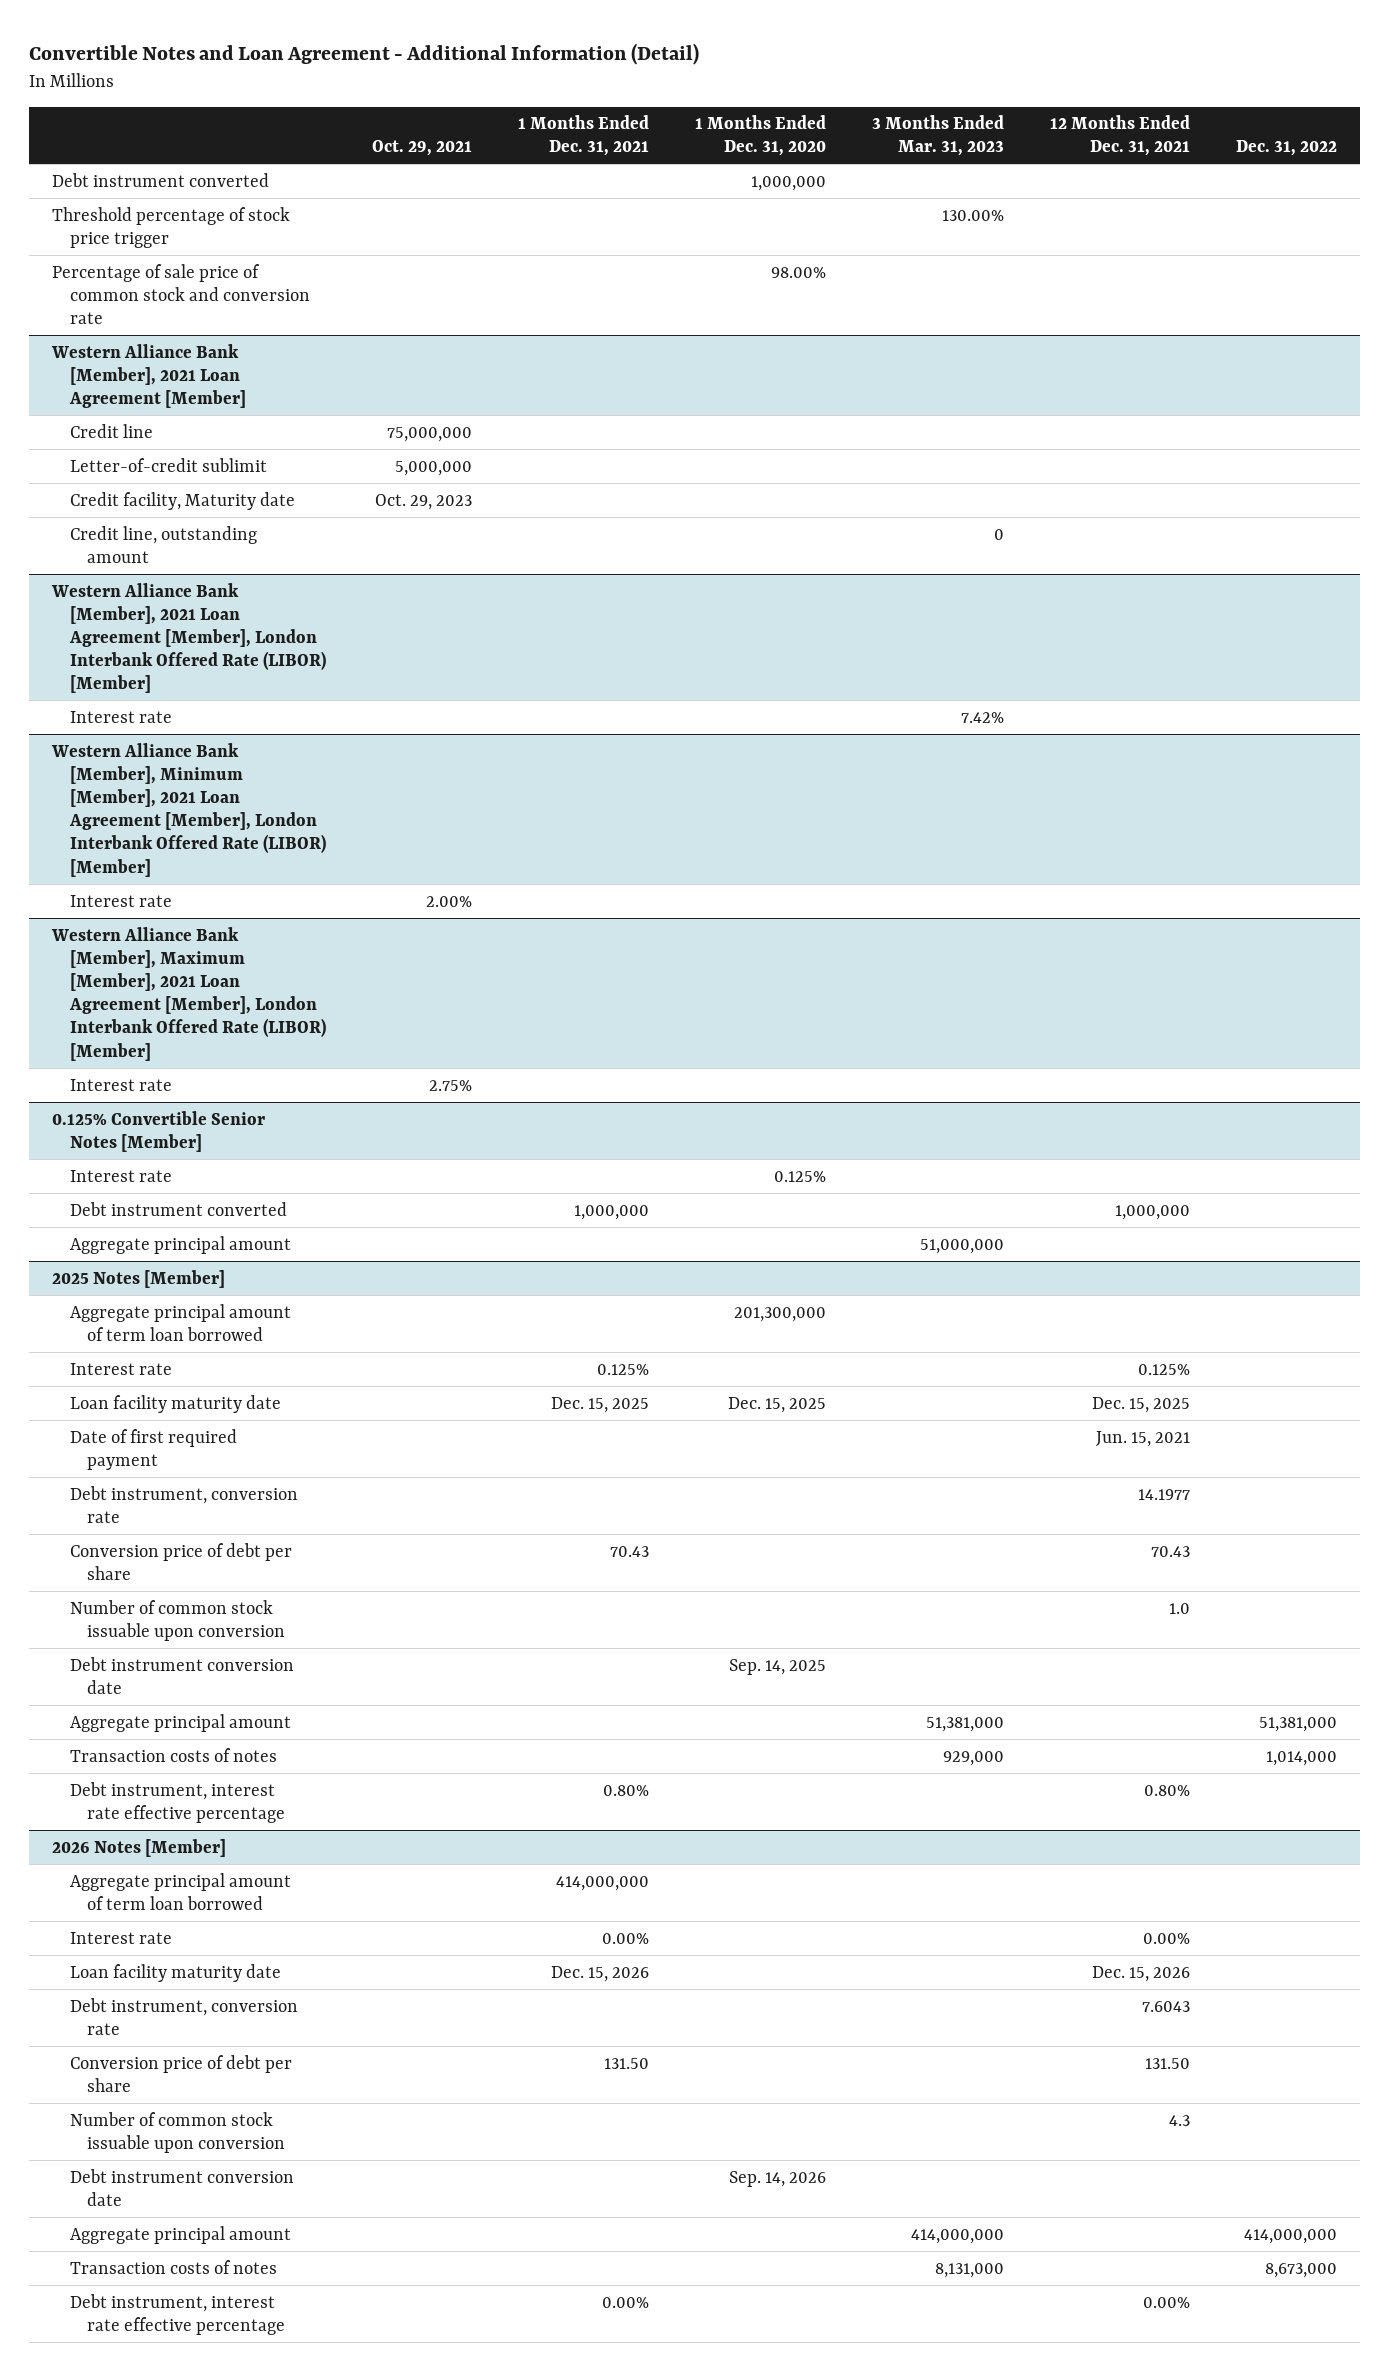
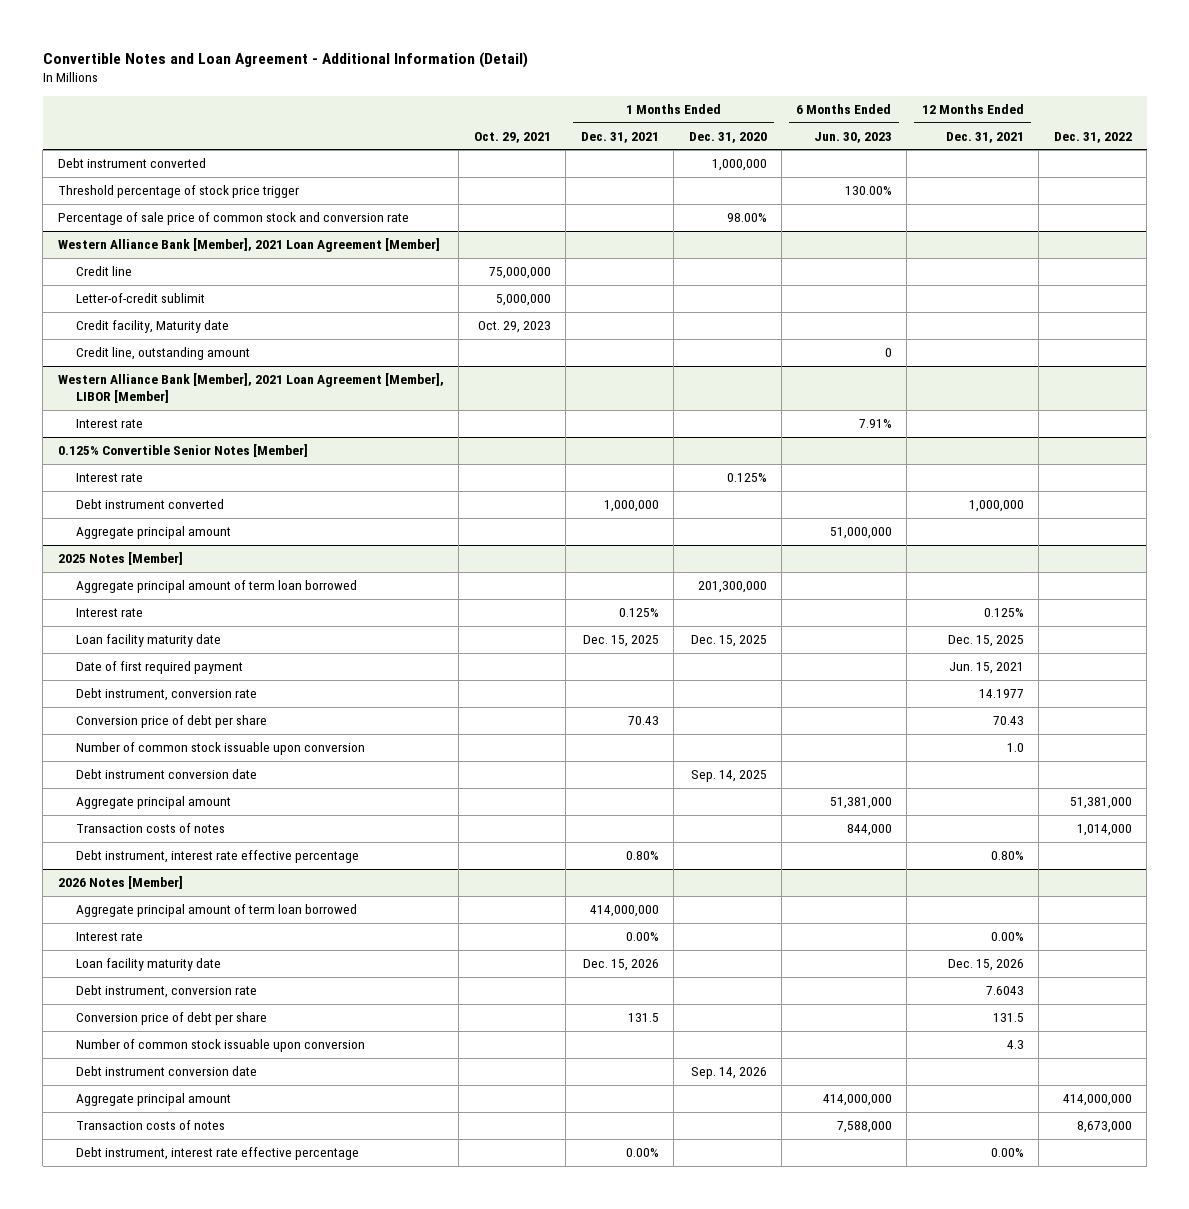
- | Oct. 29, 2021 | 1 Months Ended Dec. 31, 2021 | 1 Months Ended Dec. 31, 2020 | 3 Months Ended Mar. 31, 2023 | 12 Months Ended Dec. 31, 2021 | Dec. 31, 2022
+ | Oct. 29, 2021 | 1 Months Ended Dec. 31, 2021 | 1 Months Ended Dec. 31, 2020 | 6 Months Ended Jun. 30, 2023 | 12 Months Ended Dec. 31, 2021 | Dec. 31, 2022
- Western Alliance Bank [Member], 2021 Loan Agreement [Member], London Interbank Offered Rate (LIBOR) [Member]
+ Western Alliance Bank [Member], 2021 Loan Agreement [Member], LIBOR [Member]
- Western Alliance Bank [Member], Minimum [Member], 2021 Loan Agreement [Member], London Interbank Offered Rate (LIBOR) [Member]
- Interest rate | 2.00% | | | | |
- Western Alliance Bank [Member], Maximum [Member], 2021 Loan Agreement [Member], London Interbank Offered Rate (LIBOR) [Member]
- Interest rate | 2.75% | | | | |
@ 2026 Notes [Member]
- Conversion price of debt per share | | 131.50 | | | 131.50 |
+ Conversion price of debt per share | | 131.5 | | | 131.5 |

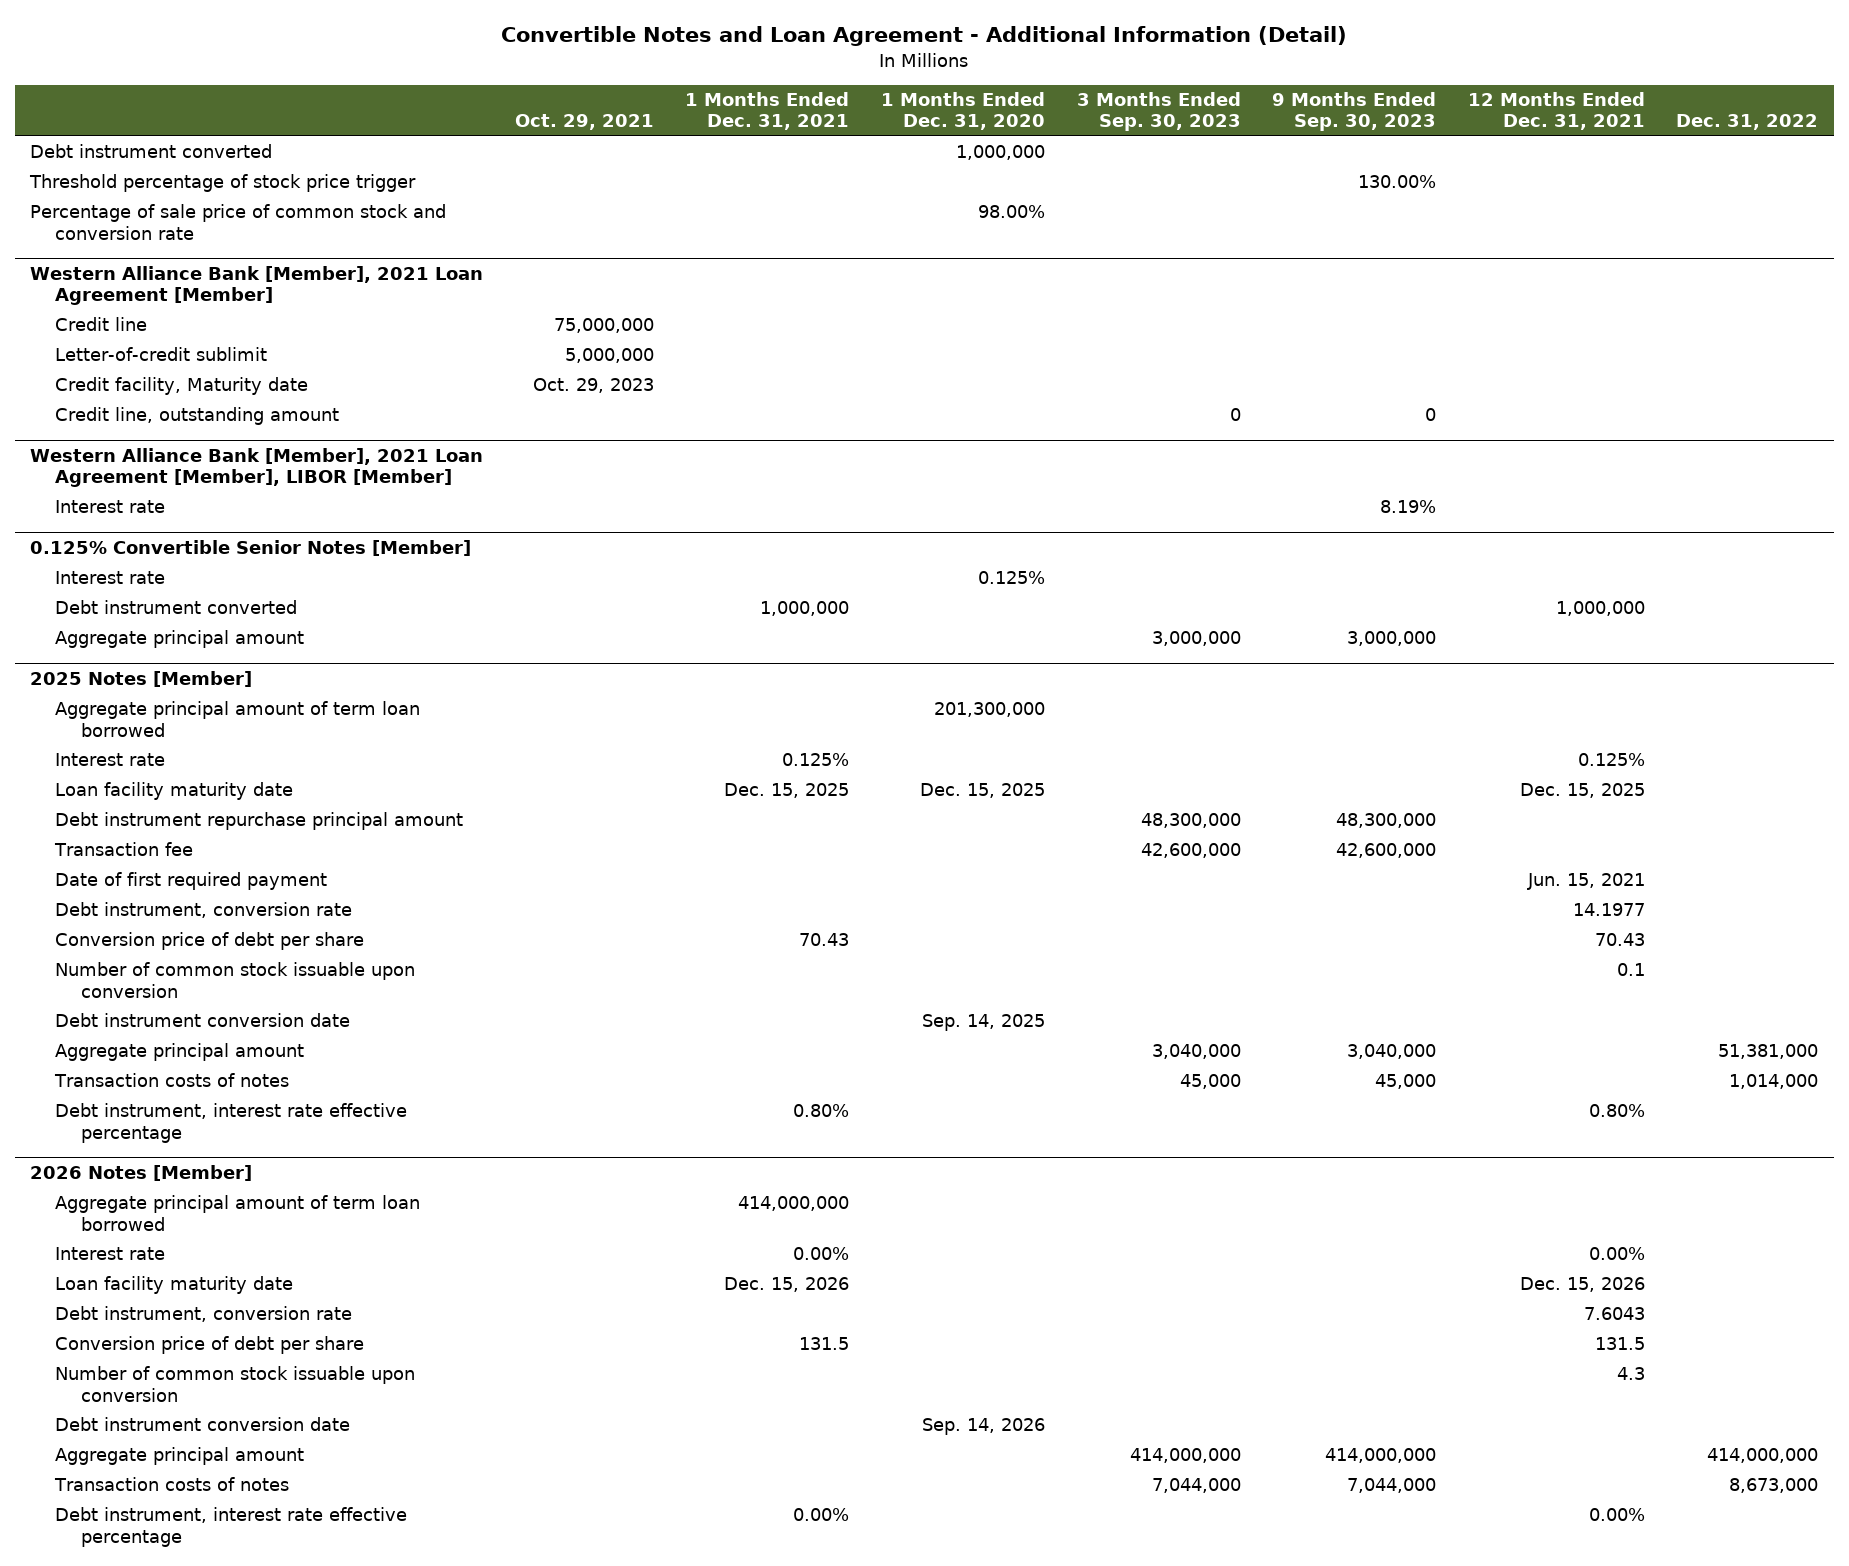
- | Oct. 29, 2021 | 1 Months Ended Dec. 31, 2021 | 1 Months Ended Dec. 31, 2020 | 6 Months Ended Jun. 30, 2023 | 12 Months Ended Dec. 31, 2021 | Dec. 31, 2022
+ | Oct. 29, 2021 | 1 Months Ended Dec. 31, 2021 | 1 Months Ended Dec. 31, 2020 | 3 Months Ended Sep. 30, 2023 | 9 Months Ended Sep. 30, 2023 | 12 Months Ended Dec. 31, 2021 | Dec. 31, 2022
@ 2025 Notes [Member]
+ Debt instrument repurchase principal amount | | | | 48,300,000 | 48,300,000 | |
+ Transaction fee | | | | 42,600,000 | 42,600,000 | |
- Number of common stock issuable upon conversion | | | | | 1.0 |
+ Number of common stock issuable upon conversion | | | | | | 0.1 |

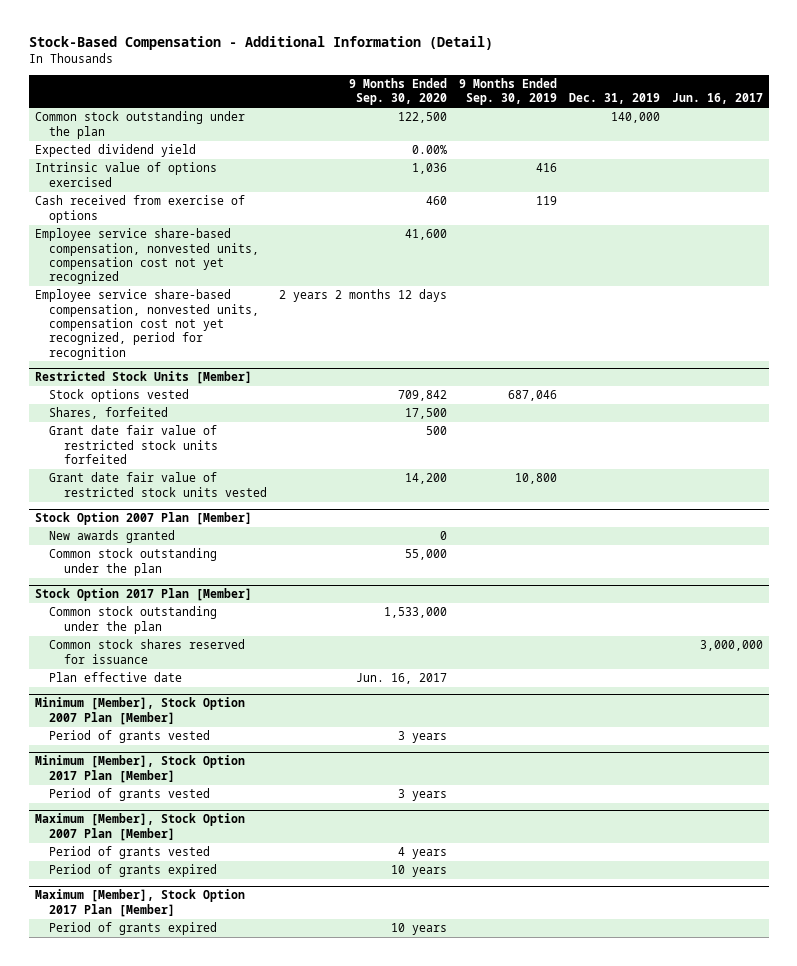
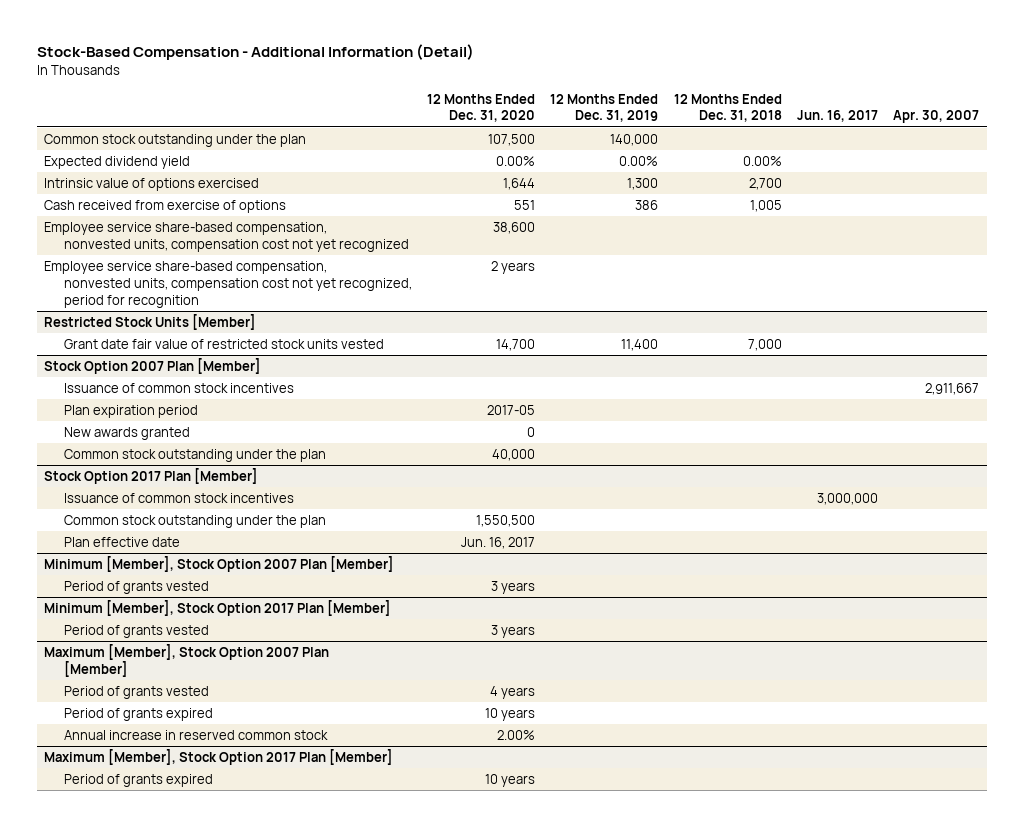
- | 9 Months Ended Sep. 30, 2020 | 9 Months Ended Sep. 30, 2019 | Dec. 31, 2019 | Jun. 16, 2017
+ | 12 Months Ended Dec. 31, 2020 | 12 Months Ended Dec. 31, 2019 | 12 Months Ended Dec. 31, 2018 | Jun. 16, 2017 | Apr. 30, 2007
@ Restricted Stock Units [Member]
- Stock options vested | 709,842 | 687,046 | |
- Shares, forfeited | 17,500 | | |
- Grant date fair value of restricted stock units forfeited | 500 | | |
@ Stock Option 2007 Plan [Member]
+ Issuance of common stock incentives | | | | | 2,911,667
+ Plan expiration period | 2017-05 | | | |
@ Stock Option 2017 Plan [Member]
+ Issuance of common stock incentives | | | | 3,000,000 |
- Common stock shares reserved for issuance | | | | 3,000,000
@ Maximum [Member], Stock Option 2007 Plan [Member]
+ Annual increase in reserved common stock | 2.00% | | | |

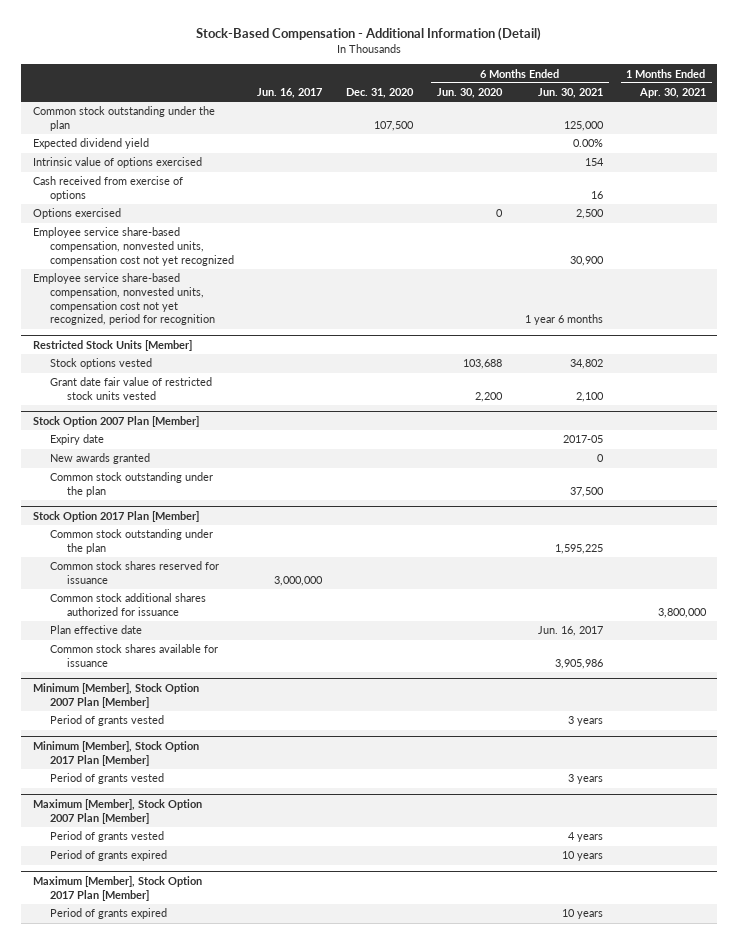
- | 12 Months Ended Dec. 31, 2020 | 12 Months Ended Dec. 31, 2019 | 12 Months Ended Dec. 31, 2018 | Jun. 16, 2017 | Apr. 30, 2007
+ | Jun. 16, 2017 | Dec. 31, 2020 | 6 Months Ended Jun. 30, 2020 | 6 Months Ended Jun. 30, 2021 | 1 Months Ended Apr. 30, 2021
+ Options exercised | | | 0 | 2,500 |
@ Restricted Stock Units [Member]
+ Stock options vested | | | 103,688 | 34,802 |
@ Stock Option 2007 Plan [Member]
- Issuance of common stock incentives | | | | | 2,911,667
- Plan expiration period | 2017-05 | | | |
+ Expiry date | | | | 2017-05 |
@ Stock Option 2017 Plan [Member]
- Issuance of common stock incentives | | | | 3,000,000 |
+ Common stock shares reserved for issuance | 3,000,000 | | | |
+ Common stock additional shares authorized for issuance | | | | | 3,800,000
+ Common stock shares available for issuance | | | | 3,905,986 |
@ Maximum [Member], Stock Option 2007 Plan [Member]
- Annual increase in reserved common stock | 2.00% | | | |

